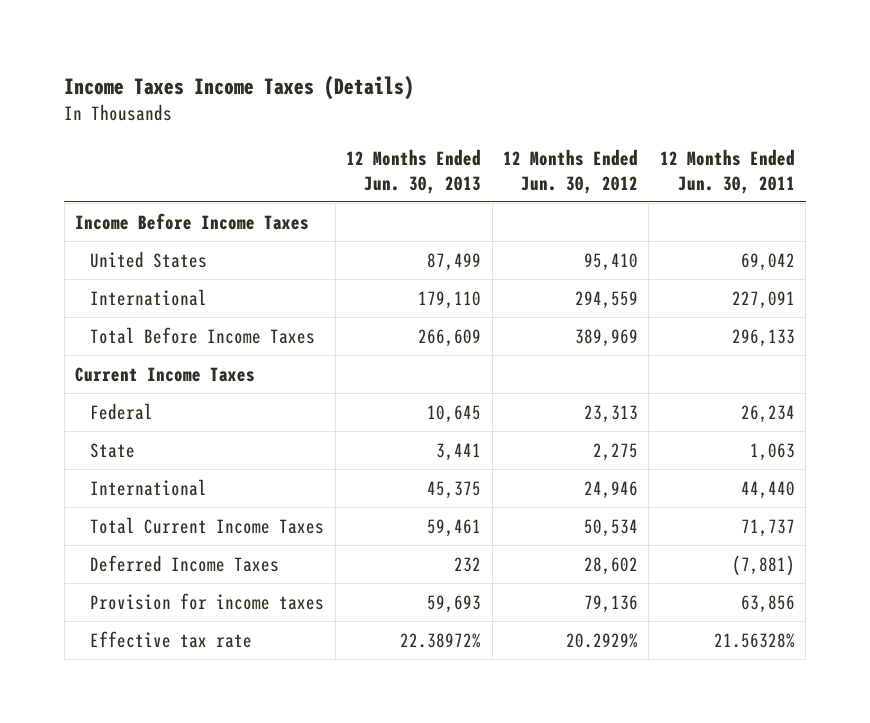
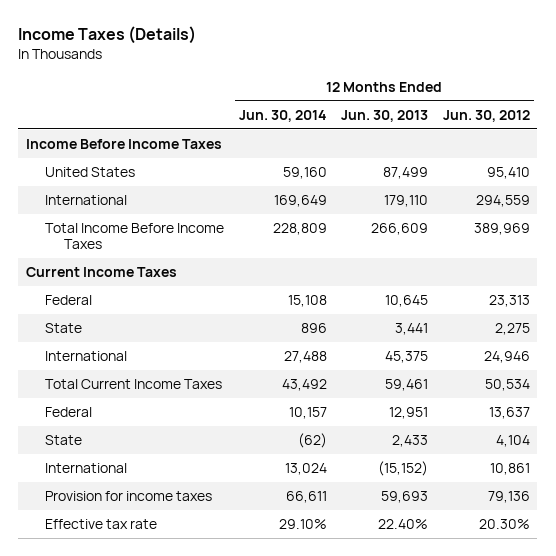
- Income Taxes Income Taxes (Details)
+ Income Taxes (Details)
- | 12 Months Ended Jun. 30, 2013 | 12 Months Ended Jun. 30, 2012 | 12 Months Ended Jun. 30, 2011
+ | 12 Months Ended Jun. 30, 2014 | 12 Months Ended Jun. 30, 2013 | 12 Months Ended Jun. 30, 2012
- Total Before Income Taxes | 266,609 | 389,969 | 296,133
+ Total Income Before Income Taxes | 228,809 | 266,609 | 389,969
- Deferred Income Taxes | 232 | 28,602 | (7,881)
+ Federal | 10,157 | 12,951 | 13,637
+ State | (62) | 2,433 | 4,104
+ International | 13,024 | (15,152) | 10,861
- Effective tax rate | 22.38972% | 20.2929% | 21.56328%
+ Effective tax rate | 29.10% | 22.40% | 20.30%

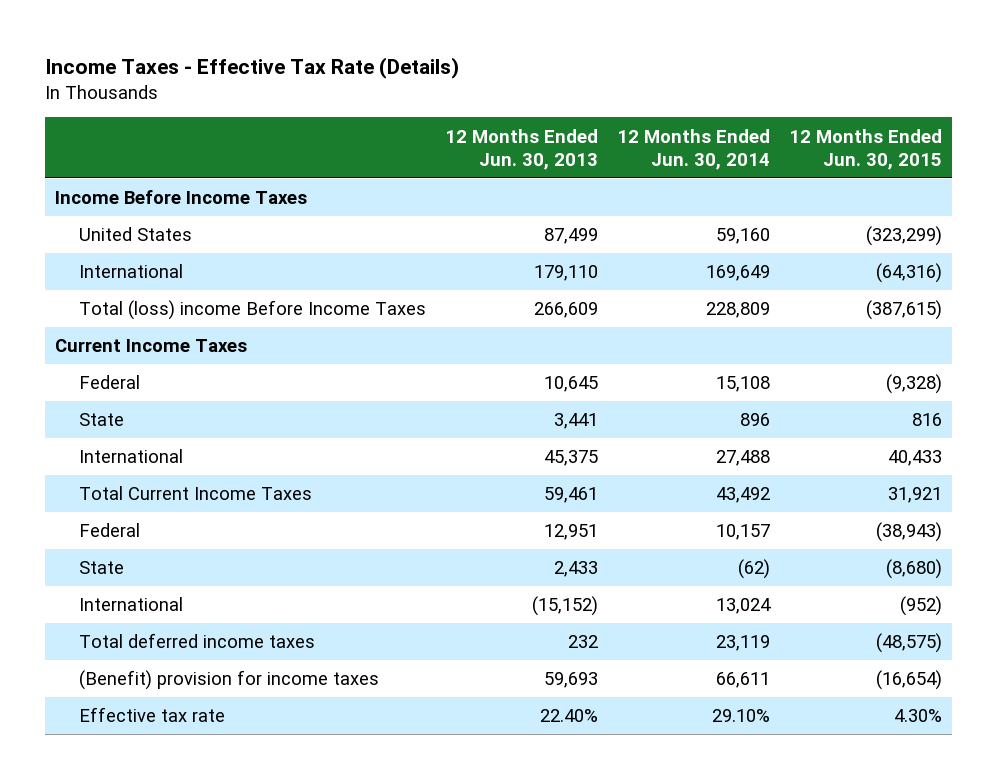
- Income Taxes (Details)
+ Income Taxes - Effective Tax Rate (Details)
- | 12 Months Ended Jun. 30, 2014 | 12 Months Ended Jun. 30, 2013 | 12 Months Ended Jun. 30, 2012
+ | 12 Months Ended Jun. 30, 2013 | 12 Months Ended Jun. 30, 2014 | 12 Months Ended Jun. 30, 2015
- Total Income Before Income Taxes | 228,809 | 266,609 | 389,969
+ Total (loss) income Before Income Taxes | 266,609 | 228,809 | (387,615)
- Provision for income taxes | 66,611 | 59,693 | 79,136
+ Total deferred income taxes | 232 | 23,119 | (48,575)
+ (Benefit) provision for income taxes | 59,693 | 66,611 | (16,654)

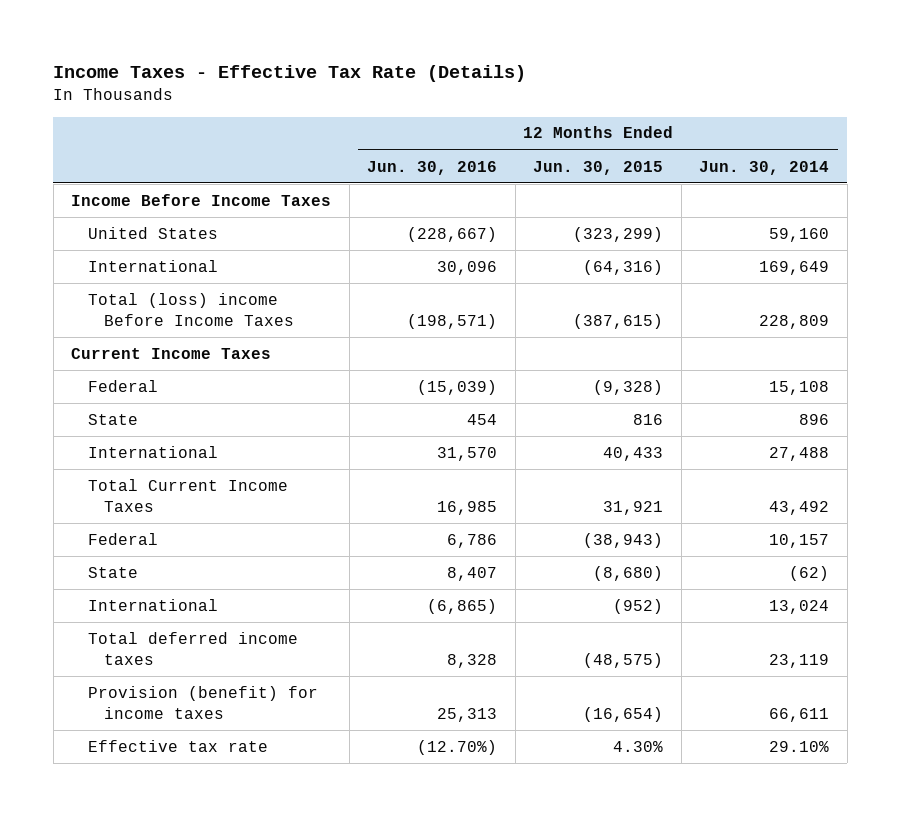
- | 12 Months Ended Jun. 30, 2013 | 12 Months Ended Jun. 30, 2014 | 12 Months Ended Jun. 30, 2015
+ | 12 Months Ended Jun. 30, 2016 | 12 Months Ended Jun. 30, 2015 | 12 Months Ended Jun. 30, 2014
- (Benefit) provision for income taxes | 59,693 | 66,611 | (16,654)
+ Provision (benefit) for income taxes | 25,313 | (16,654) | 66,611

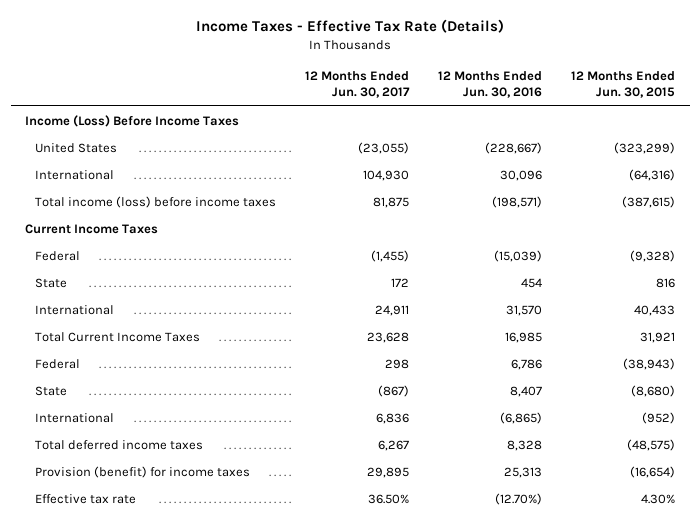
- | 12 Months Ended Jun. 30, 2016 | 12 Months Ended Jun. 30, 2015 | 12 Months Ended Jun. 30, 2014
+ | 12 Months Ended Jun. 30, 2017 | 12 Months Ended Jun. 30, 2016 | 12 Months Ended Jun. 30, 2015
- Income Before Income Taxes
+ Income (Loss) Before Income Taxes
- Total (loss) income Before Income Taxes | (198,571) | (387,615) | 228,809
+ Total income (loss) before income taxes | 81,875 | (198,571) | (387,615)

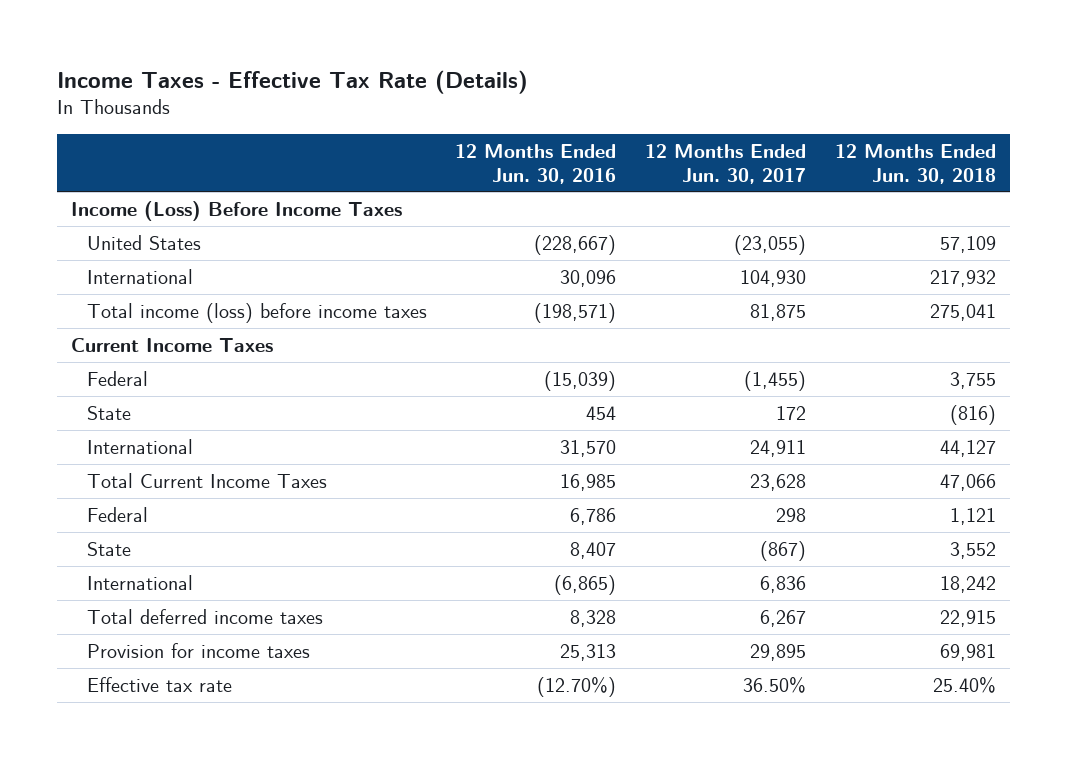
- | 12 Months Ended Jun. 30, 2017 | 12 Months Ended Jun. 30, 2016 | 12 Months Ended Jun. 30, 2015
+ | 12 Months Ended Jun. 30, 2016 | 12 Months Ended Jun. 30, 2017 | 12 Months Ended Jun. 30, 2018
- Provision (benefit) for income taxes | 29,895 | 25,313 | (16,654)
+ Provision for income taxes | 25,313 | 29,895 | 69,981

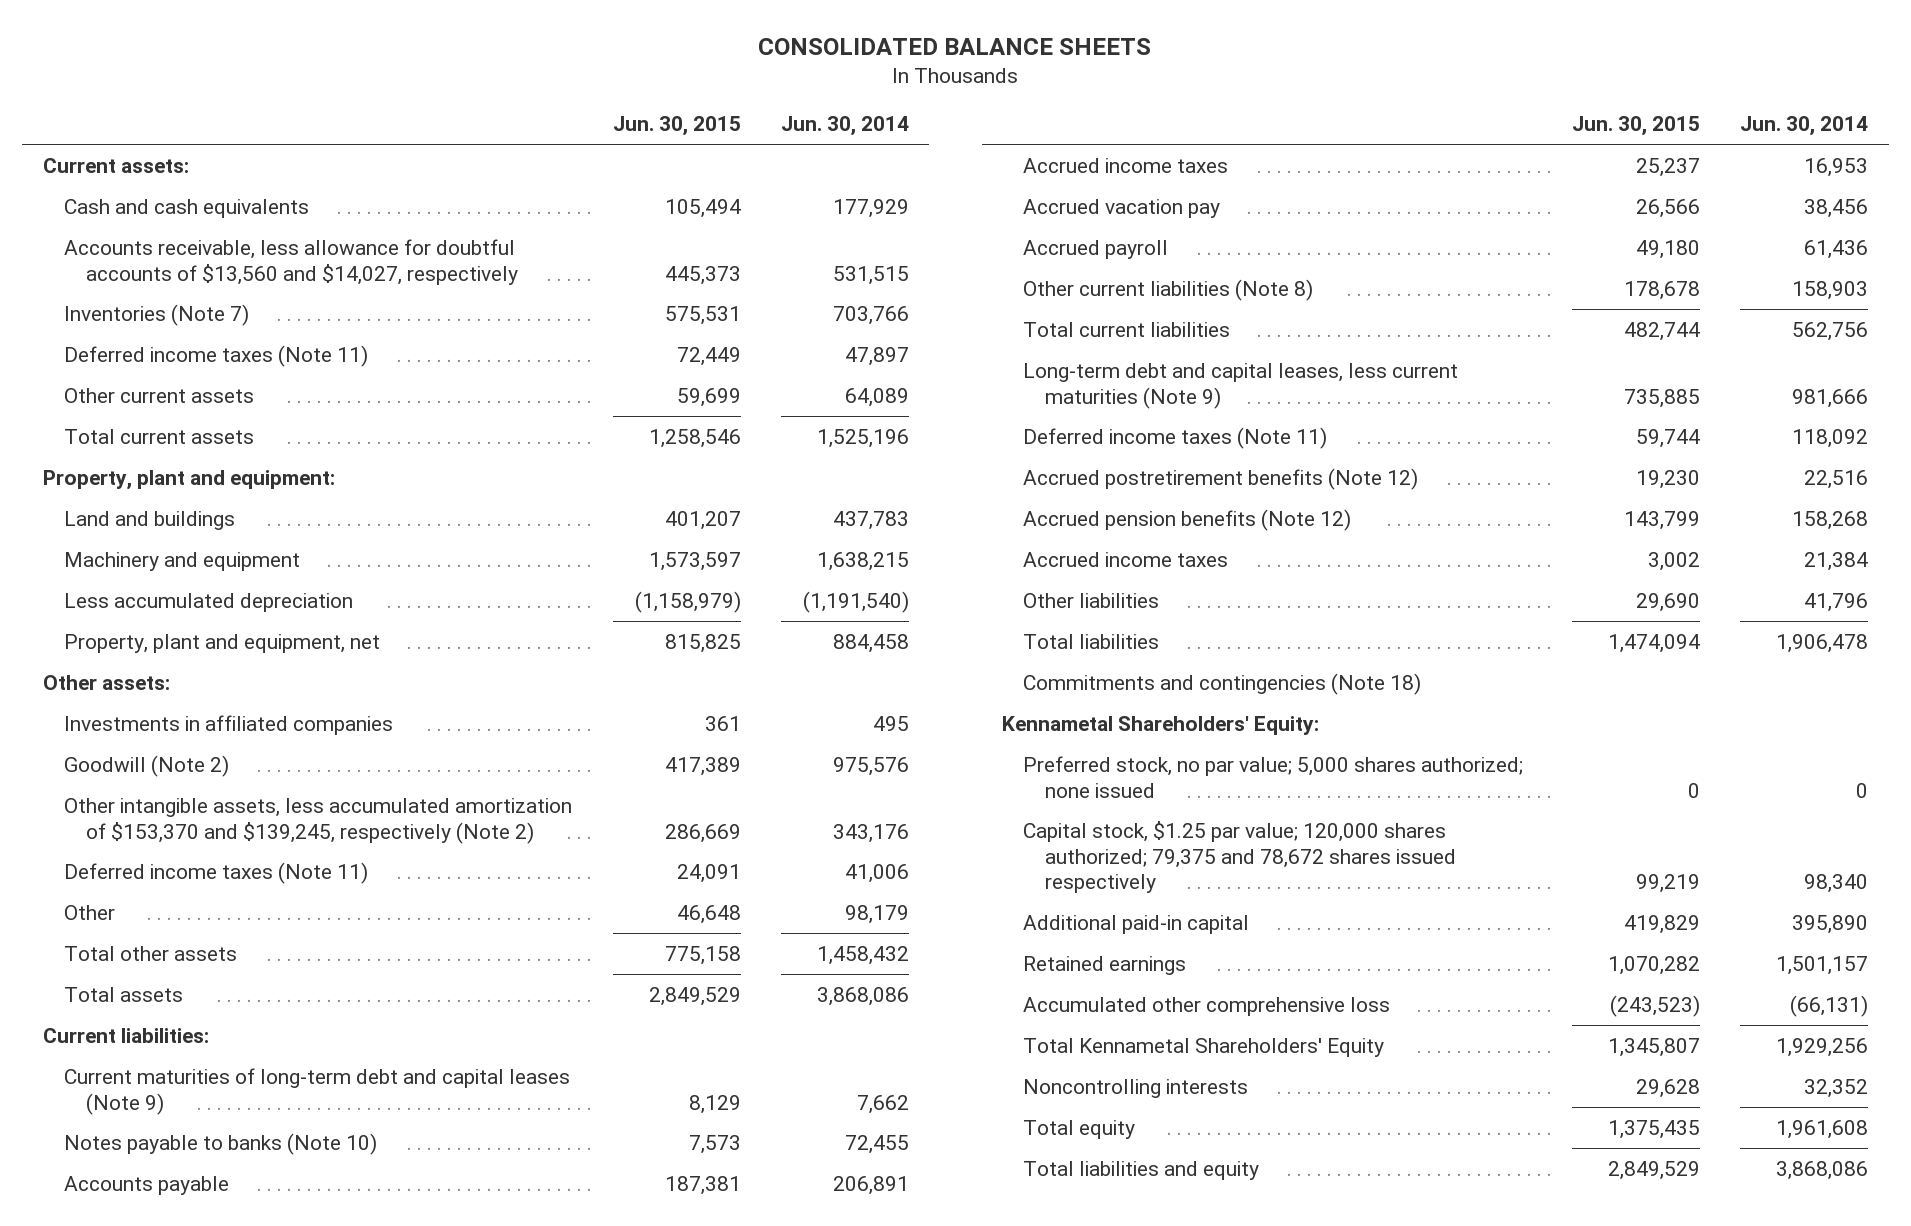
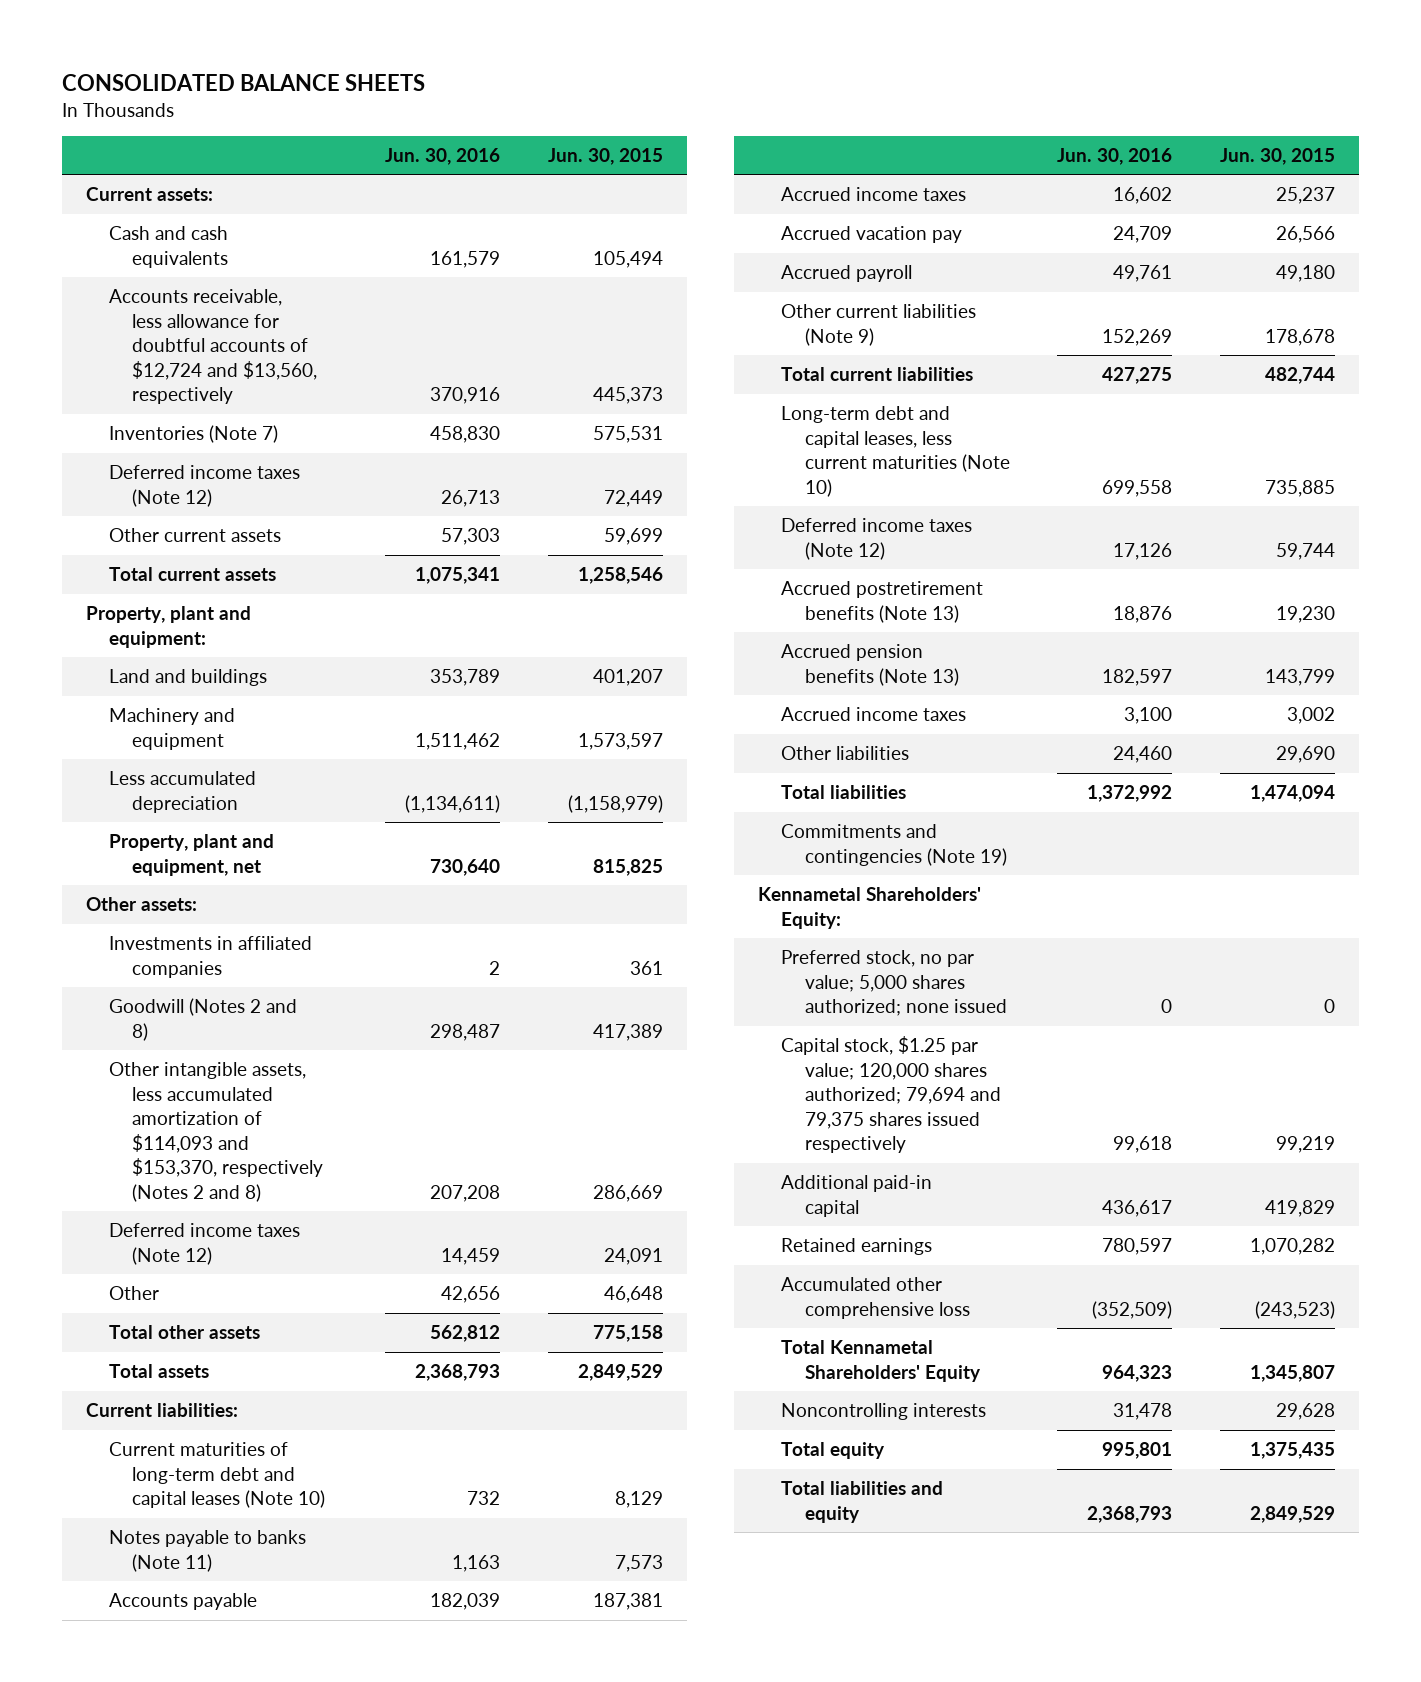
- | Jun. 30, 2015 | Jun. 30, 2014
+ | Jun. 30, 2016 | Jun. 30, 2015
- Accounts receivable, less allowance for doubtful accounts of $13,560 and $14,027, respectively | 445,373 | 531,515
+ Accounts receivable, less allowance for doubtful accounts of $12,724 and $13,560, respectively | 370,916 | 445,373
- Deferred income taxes (Note 11) | 72,449 | 47,897
+ Deferred income taxes (Note 12) | 26,713 | 72,449
- Goodwill (Note 2) | 417,389 | 975,576
- Other intangible assets, less accumulated amortization of $153,370 and $139,245, respectively (Note 2) | 286,669 | 343,176
- Deferred income taxes (Note 11) | 24,091 | 41,006
+ Goodwill (Notes 2 and 8) | 298,487 | 417,389
+ Other intangible assets, less accumulated amortization of $114,093 and $153,370, respectively (Notes 2 and 8) | 207,208 | 286,669
+ Deferred income taxes (Note 12) | 14,459 | 24,091
- Current maturities of long-term debt and capital leases (Note 9) | 8,129 | 7,662
- Notes payable to banks (Note 10) | 7,573 | 72,455
+ Current maturities of long-term debt and capital leases (Note 10) | 732 | 8,129
+ Notes payable to banks (Note 11) | 1,163 | 7,573
- Other current liabilities (Note 8) | 178,678 | 158,903
+ Other current liabilities (Note 9) | 152,269 | 178,678
- Long-term debt and capital leases, less current maturities (Note 9) | 735,885 | 981,666
- Deferred income taxes (Note 11) | 59,744 | 118,092
- Accrued postretirement benefits (Note 12) | 19,230 | 22,516
- Accrued pension benefits (Note 12) | 143,799 | 158,268
+ Long-term debt and capital leases, less current maturities (Note 10) | 699,558 | 735,885
+ Deferred income taxes (Note 12) | 17,126 | 59,744
+ Accrued postretirement benefits (Note 13) | 18,876 | 19,230
+ Accrued pension benefits (Note 13) | 182,597 | 143,799
- Commitments and contingencies (Note 18)
+ Commitments and contingencies (Note 19)
- Capital stock, $1.25 par value; 120,000 shares authorized; 79,375 and 78,672 shares issued respectively | 99,219 | 98,340
+ Capital stock, $1.25 par value; 120,000 shares authorized; 79,694 and 79,375 shares issued respectively | 99,618 | 99,219

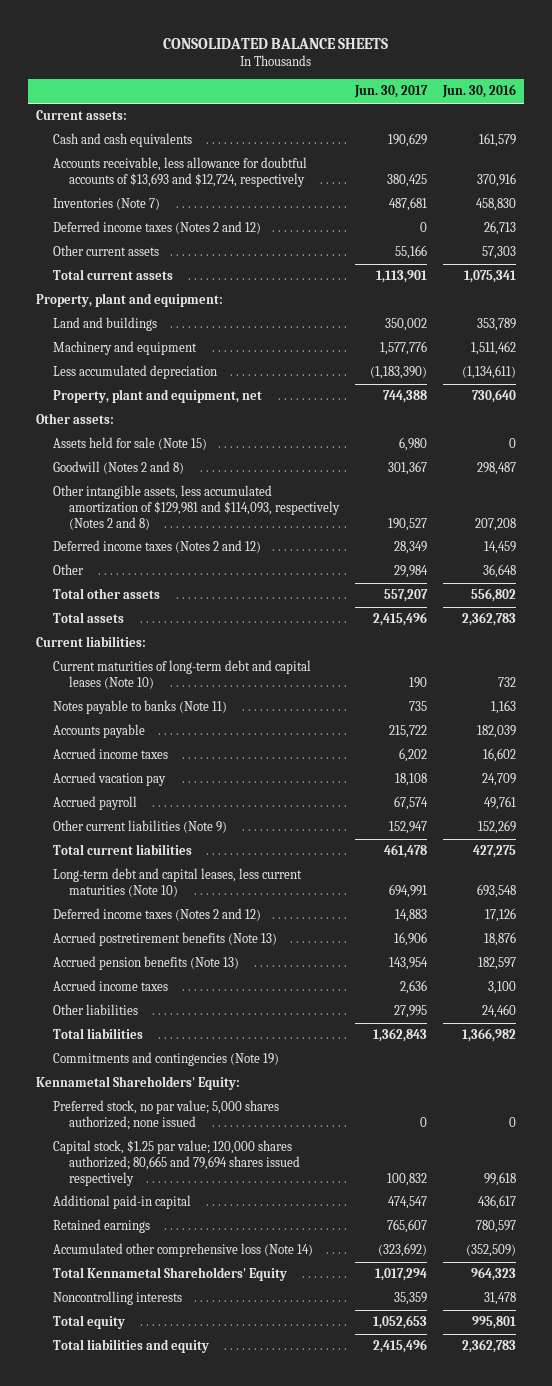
- | Jun. 30, 2016 | Jun. 30, 2015
+ | Jun. 30, 2017 | Jun. 30, 2016
- Accounts receivable, less allowance for doubtful accounts of $12,724 and $13,560, respectively | 370,916 | 445,373
+ Accounts receivable, less allowance for doubtful accounts of $13,693 and $12,724, respectively | 380,425 | 370,916
- Deferred income taxes (Note 12) | 26,713 | 72,449
+ Deferred income taxes (Notes 2 and 12) | 0 | 26,713
- Investments in affiliated companies | 2 | 361
+ Assets held for sale (Note 15) | 6,980 | 0
- Other intangible assets, less accumulated amortization of $114,093 and $153,370, respectively (Notes 2 and 8) | 207,208 | 286,669
- Deferred income taxes (Note 12) | 14,459 | 24,091
- Other | 42,656 | 46,648
- Total other assets | 562,812 | 775,158
- Total assets | 2,368,793 | 2,849,529
+ Other intangible assets, less accumulated amortization of $129,981 and $114,093, respectively (Notes 2 and 8) | 190,527 | 207,208
+ Deferred income taxes (Notes 2 and 12) | 28,349 | 14,459
+ Other | 29,984 | 36,648
+ Total other assets | 557,207 | 556,802
+ Total assets | 2,415,496 | 2,362,783
- Long-term debt and capital leases, less current maturities (Note 10) | 699,558 | 735,885
- Deferred income taxes (Note 12) | 17,126 | 59,744
+ Long-term debt and capital leases, less current maturities (Note 10) | 694,991 | 693,548
+ Deferred income taxes (Notes 2 and 12) | 14,883 | 17,126
- Total liabilities | 1,372,992 | 1,474,094
+ Total liabilities | 1,362,843 | 1,366,982
- Capital stock, $1.25 par value; 120,000 shares authorized; 79,694 and 79,375 shares issued respectively | 99,618 | 99,219
+ Capital stock, $1.25 par value; 120,000 shares authorized; 80,665 and 79,694 shares issued respectively | 100,832 | 99,618
- Accumulated other comprehensive loss | (352,509) | (243,523)
+ Accumulated other comprehensive loss (Note 14) | (323,692) | (352,509)
- Total liabilities and equity | 2,368,793 | 2,849,529
+ Total liabilities and equity | 2,415,496 | 2,362,783

